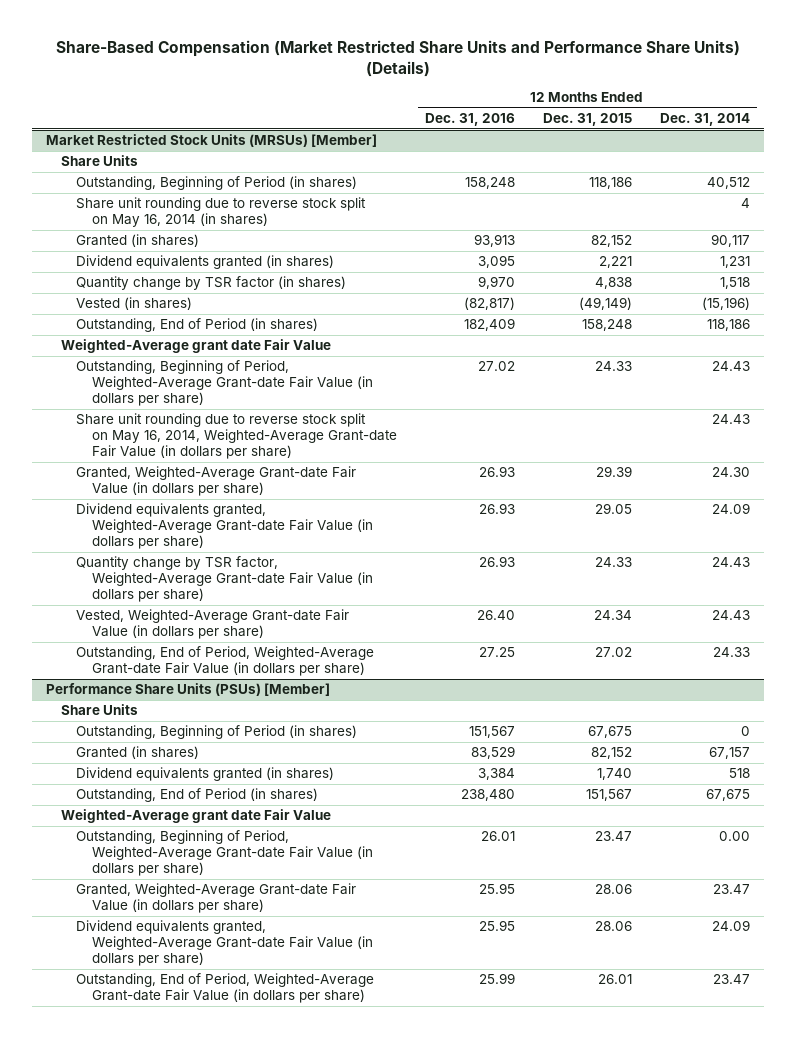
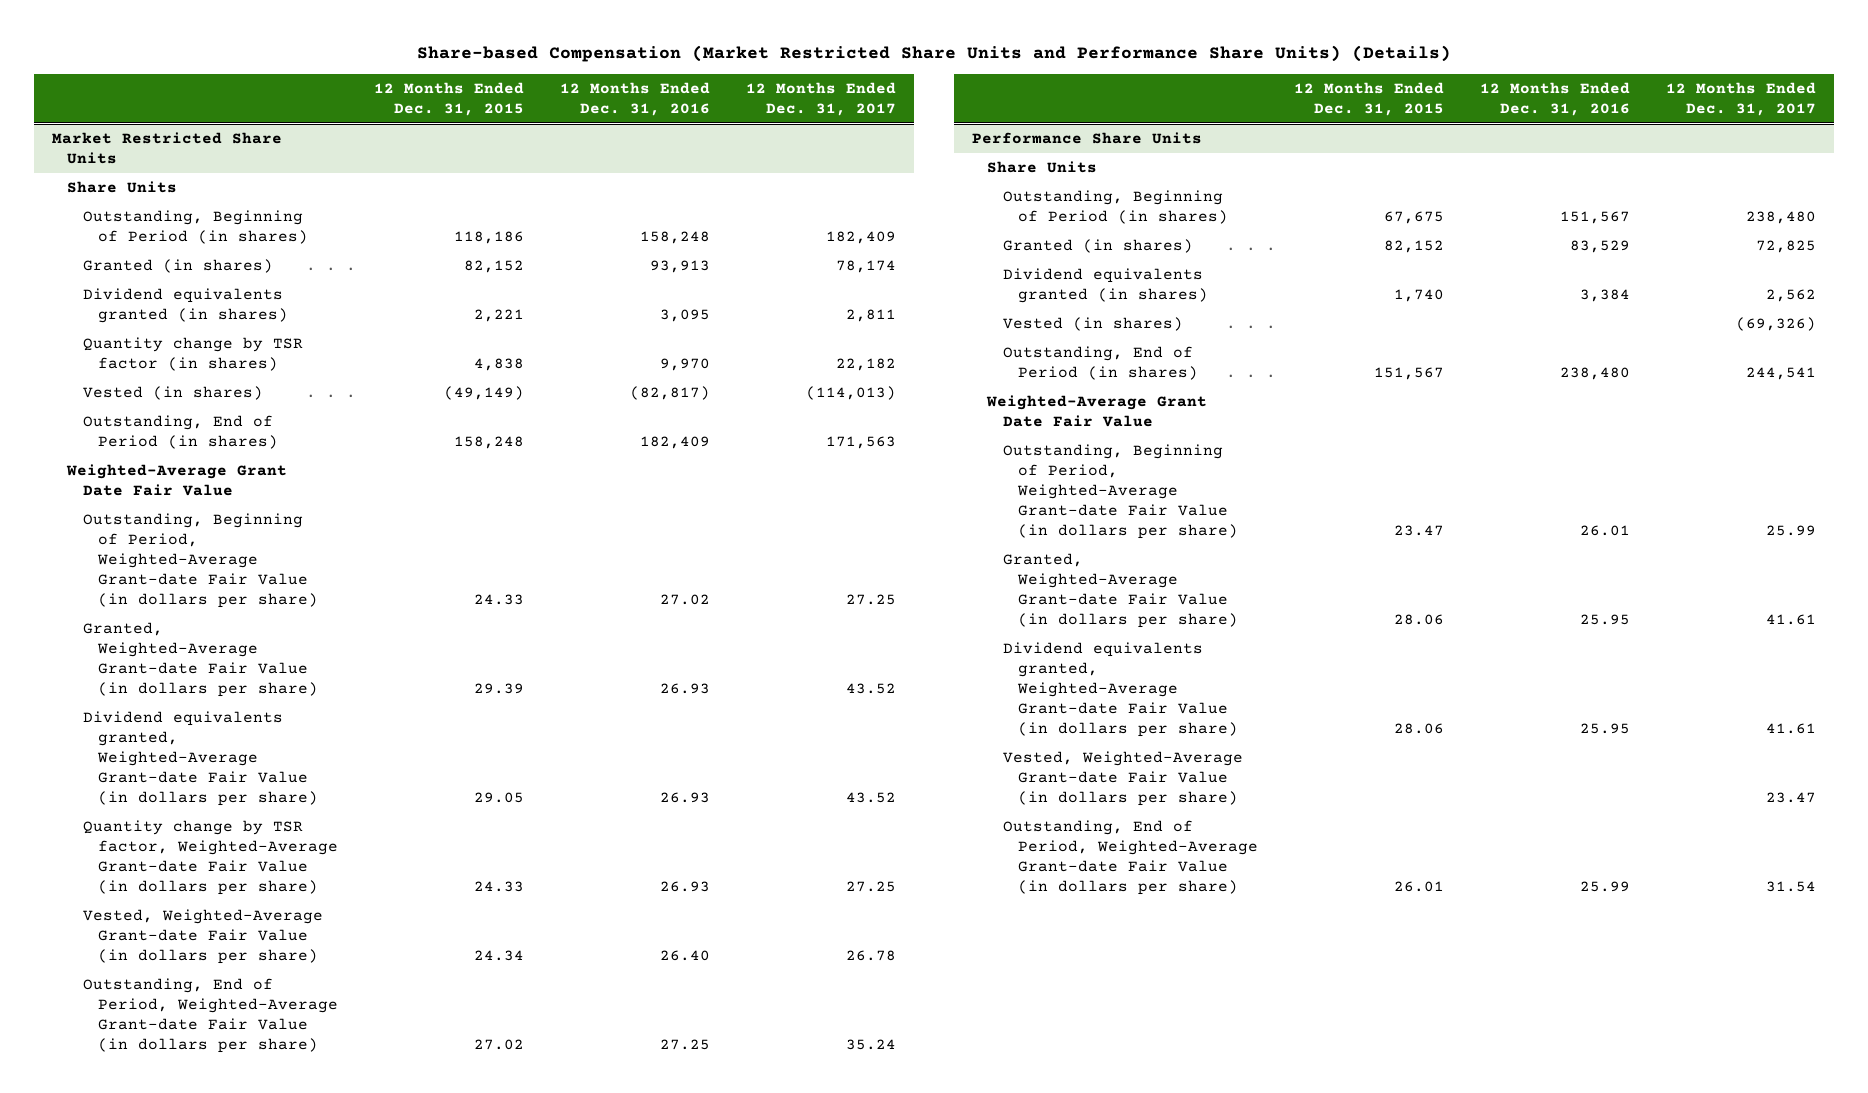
- Share-Based Compensation (Market Restricted Share Units and Performance Share Units) (Details)
+ Share-based Compensation (Market Restricted Share Units and Performance Share Units) (Details)
- | 12 Months Ended Dec. 31, 2016 | 12 Months Ended Dec. 31, 2015 | 12 Months Ended Dec. 31, 2014
+ | 12 Months Ended Dec. 31, 2015 | 12 Months Ended Dec. 31, 2016 | 12 Months Ended Dec. 31, 2017
- Market Restricted Stock Units (MRSUs) [Member]
+ Market Restricted Share Units
- Share unit rounding due to reverse stock split on May 16, 2014 (in shares) | | | 4
- Weighted-Average grant date Fair Value
+ Weighted-Average Grant Date Fair Value
- Share unit rounding due to reverse stock split on May 16, 2014, Weighted-Average Grant-date Fair Value (in dollars per share) | | | 24.43
- Performance Share Units (PSUs) [Member]
+ Performance Share Units
+ Vested (in shares) | | | (69,326)
- Weighted-Average grant date Fair Value
+ Weighted-Average Grant Date Fair Value
+ Vested, Weighted-Average Grant-date Fair Value (in dollars per share) | | | 23.47

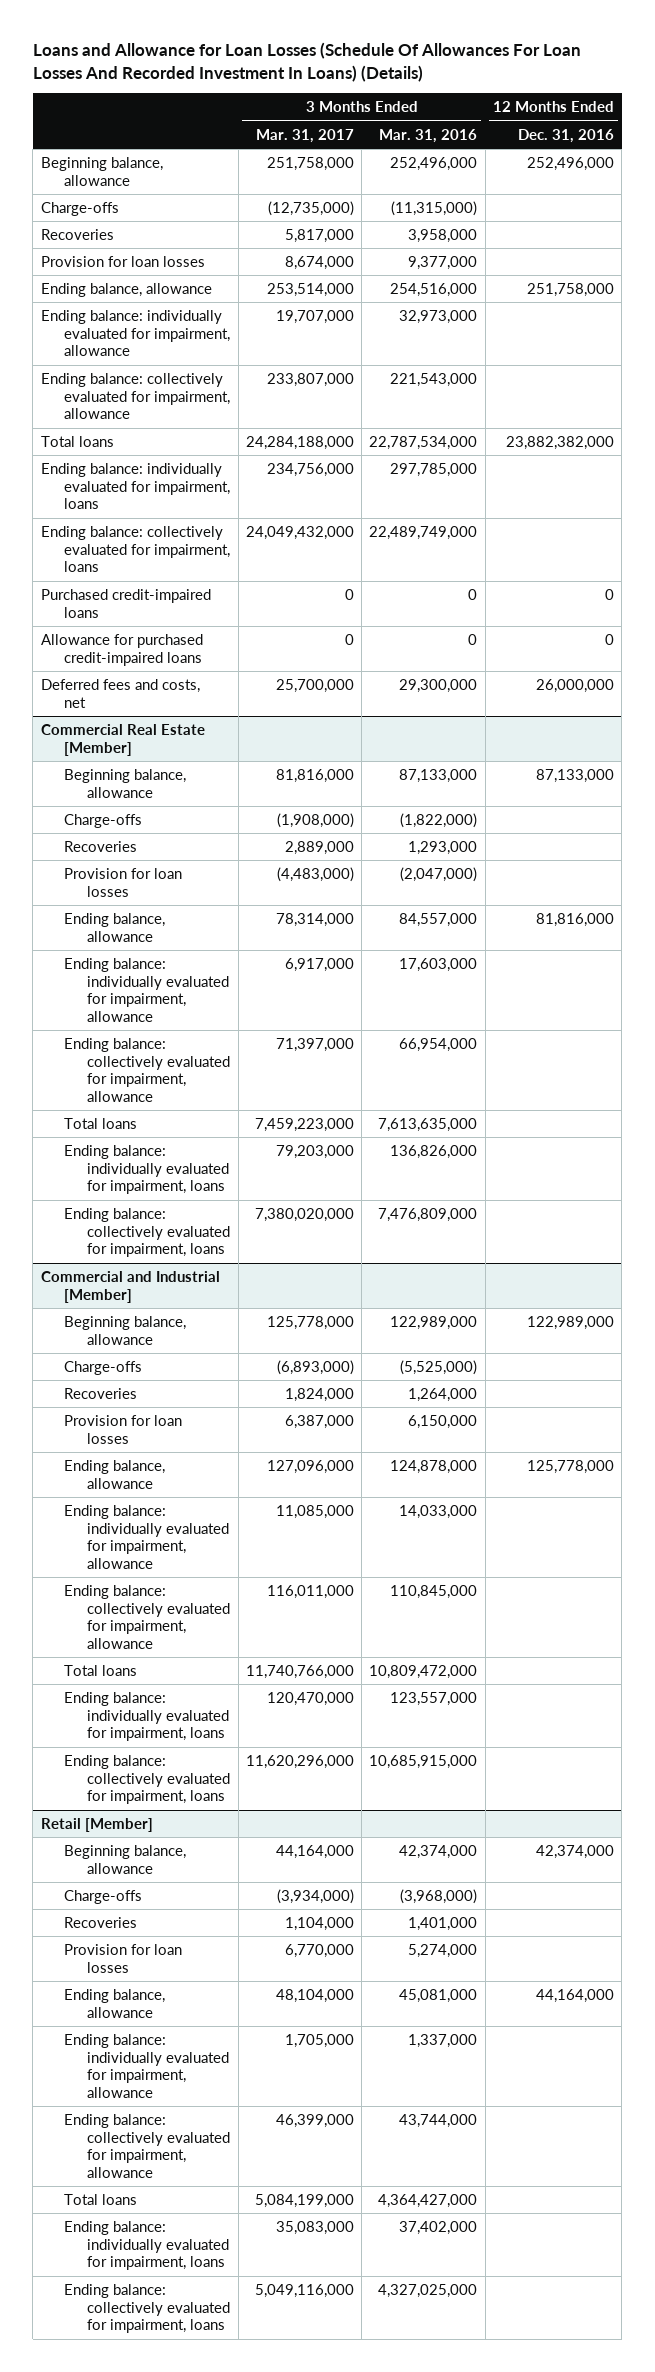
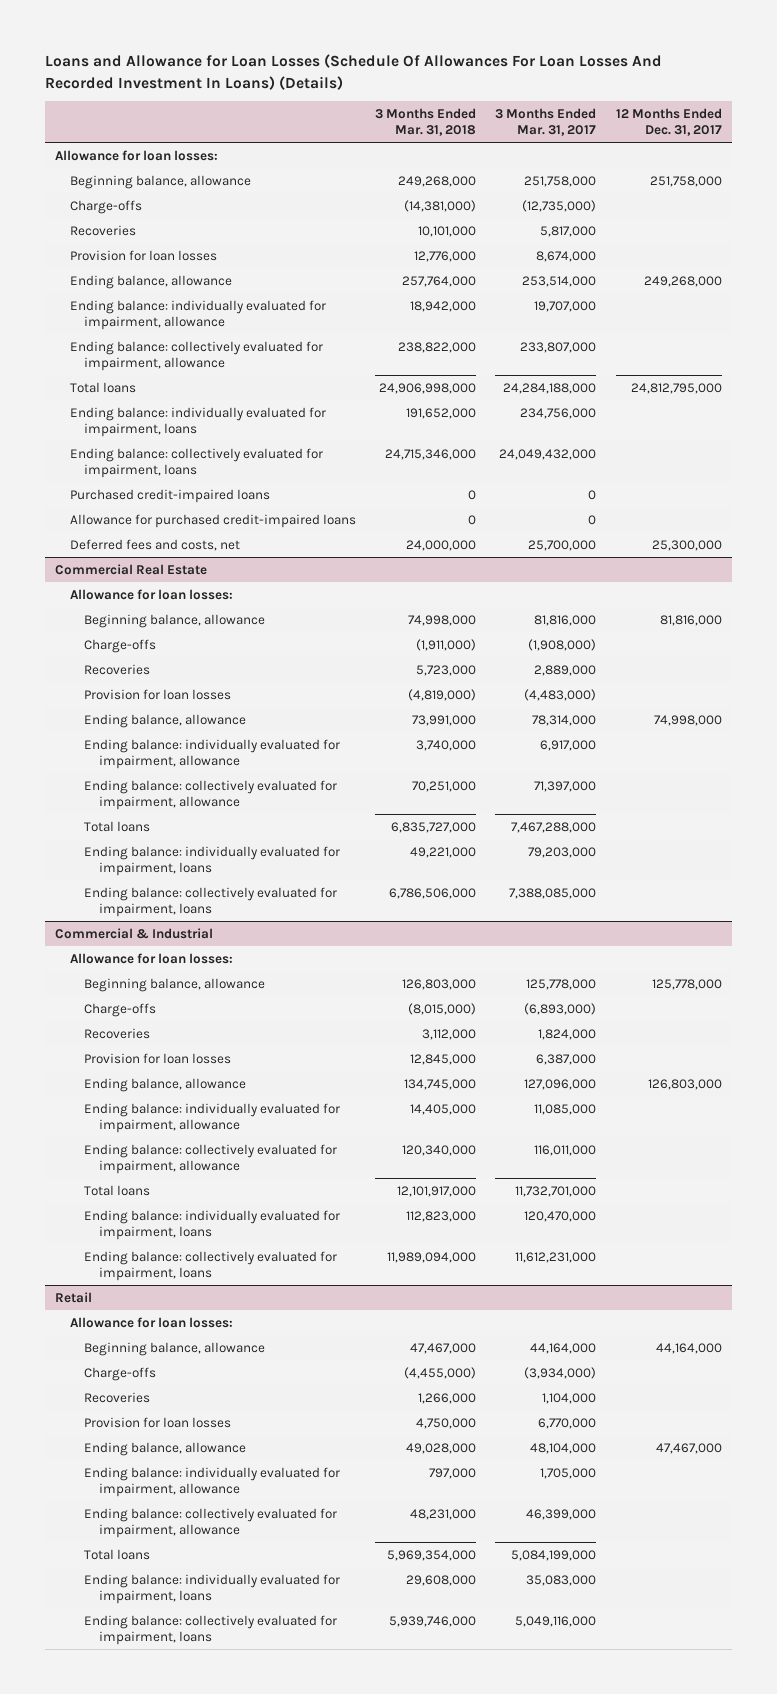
- | 3 Months Ended Mar. 31, 2017 | 3 Months Ended Mar. 31, 2016 | 12 Months Ended Dec. 31, 2016
+ | 3 Months Ended Mar. 31, 2018 | 3 Months Ended Mar. 31, 2017 | 12 Months Ended Dec. 31, 2017
+ Allowance for loan losses:
- Commercial Real Estate [Member]
+ Commercial Real Estate
+ Allowance for loan losses:
- Total loans | 7,459,223,000 | 7,613,635,000 |
+ Total loans | 6,835,727,000 | 7,467,288,000 |
- Ending balance: collectively evaluated for impairment, loans | 7,380,020,000 | 7,476,809,000 |
- Commercial and Industrial [Member]
+ Ending balance: collectively evaluated for impairment, loans | 6,786,506,000 | 7,388,085,000 |
+ Commercial & Industrial
+ Allowance for loan losses:
- Total loans | 11,740,766,000 | 10,809,472,000 |
+ Total loans | 12,101,917,000 | 11,732,701,000 |
- Ending balance: collectively evaluated for impairment, loans | 11,620,296,000 | 10,685,915,000 |
- Retail [Member]
+ Ending balance: collectively evaluated for impairment, loans | 11,989,094,000 | 11,612,231,000 |
+ Retail
+ Allowance for loan losses:

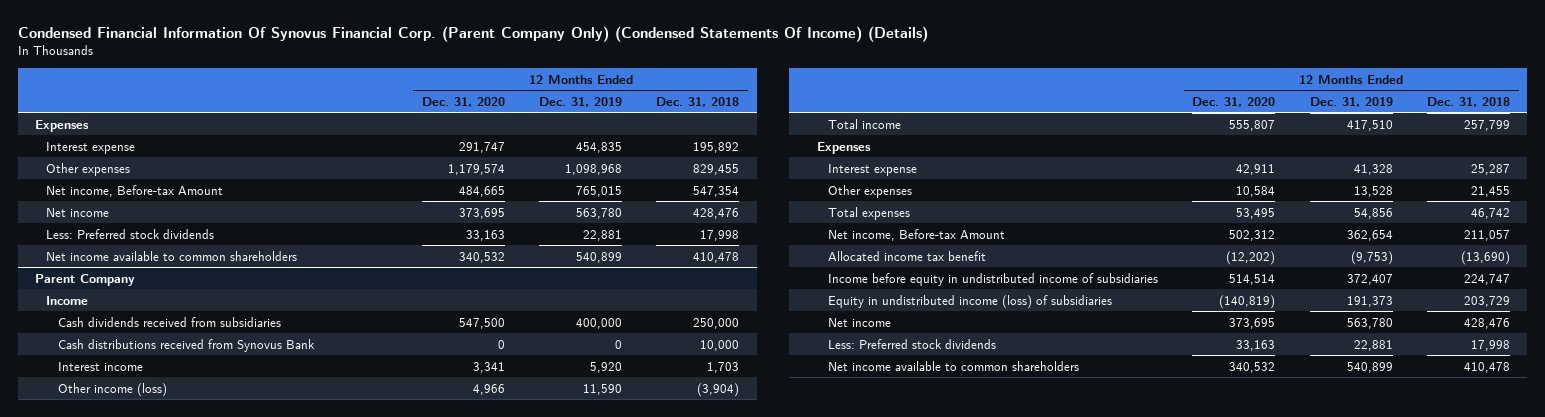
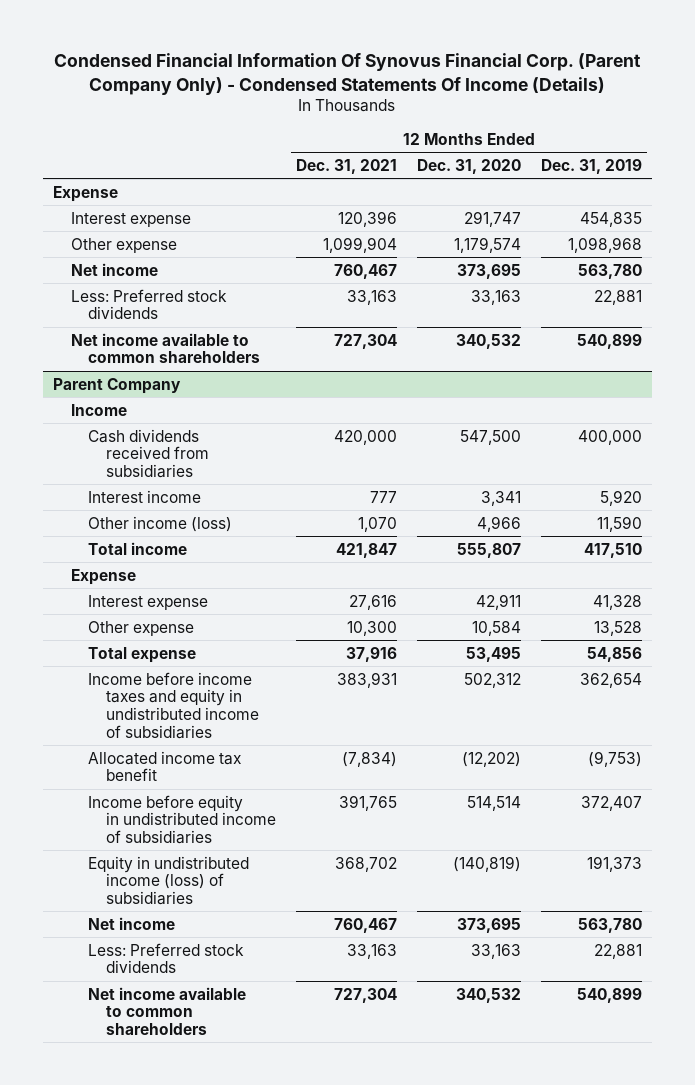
- Condensed Financial Information Of Synovus Financial Corp. (Parent Company Only) (Condensed Statements Of Income) (Details)
+ Condensed Financial Information Of Synovus Financial Corp. (Parent Company Only) - Condensed Statements Of Income (Details)
- | 12 Months Ended Dec. 31, 2020 | 12 Months Ended Dec. 31, 2019 | 12 Months Ended Dec. 31, 2018
+ | 12 Months Ended Dec. 31, 2021 | 12 Months Ended Dec. 31, 2020 | 12 Months Ended Dec. 31, 2019
- Expenses
+ Expense
- Other expenses | 1,179,574 | 1,098,968 | 829,455
- Net income, Before-tax Amount | 484,665 | 765,015 | 547,354
+ Other expense | 1,099,904 | 1,179,574 | 1,098,968
@ Parent Company
- Cash distributions received from Synovus Bank | 0 | 0 | 10,000
- Expenses
+ Expense
- Other expenses | 10,584 | 13,528 | 21,455
- Total expenses | 53,495 | 54,856 | 46,742
- Net income, Before-tax Amount | 502,312 | 362,654 | 211,057
+ Other expense | 10,300 | 10,584 | 13,528
+ Total expense | 37,916 | 53,495 | 54,856
+ Income before income taxes and equity in undistributed income of subsidiaries | 383,931 | 502,312 | 362,654

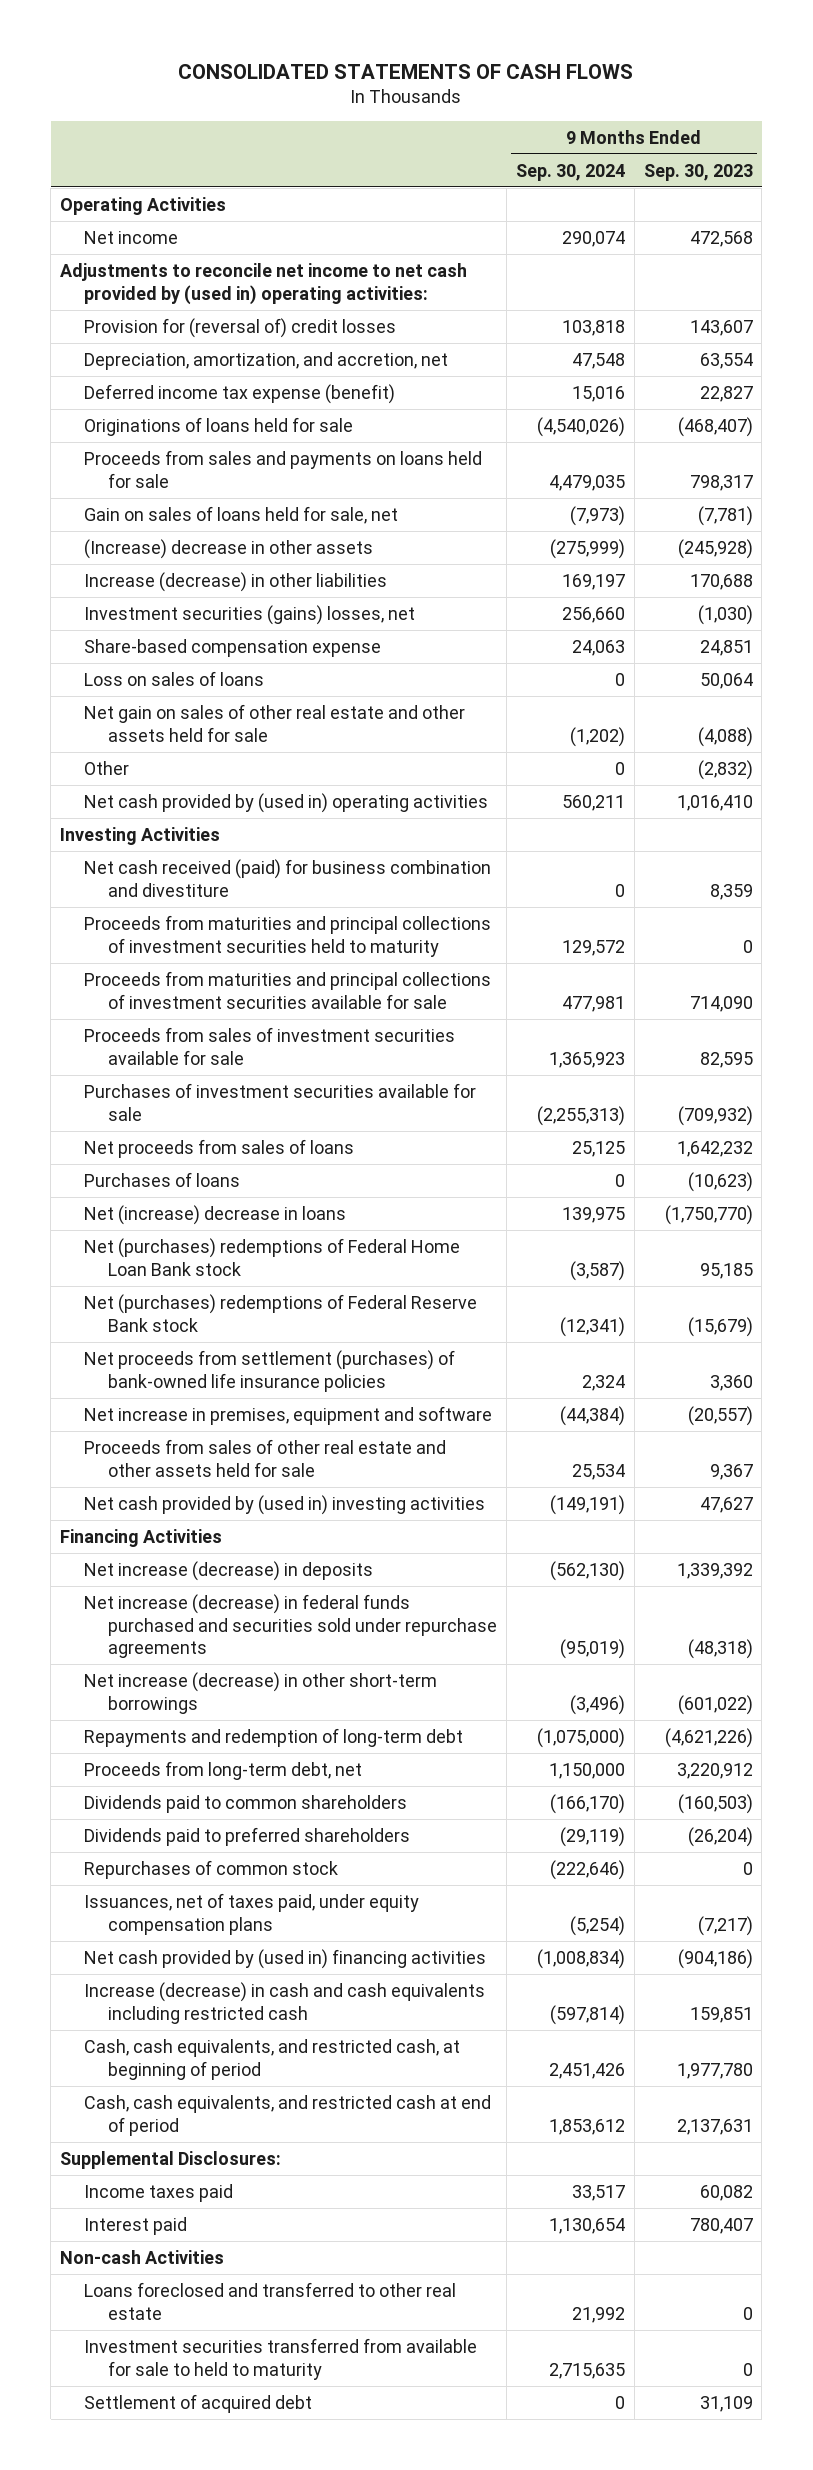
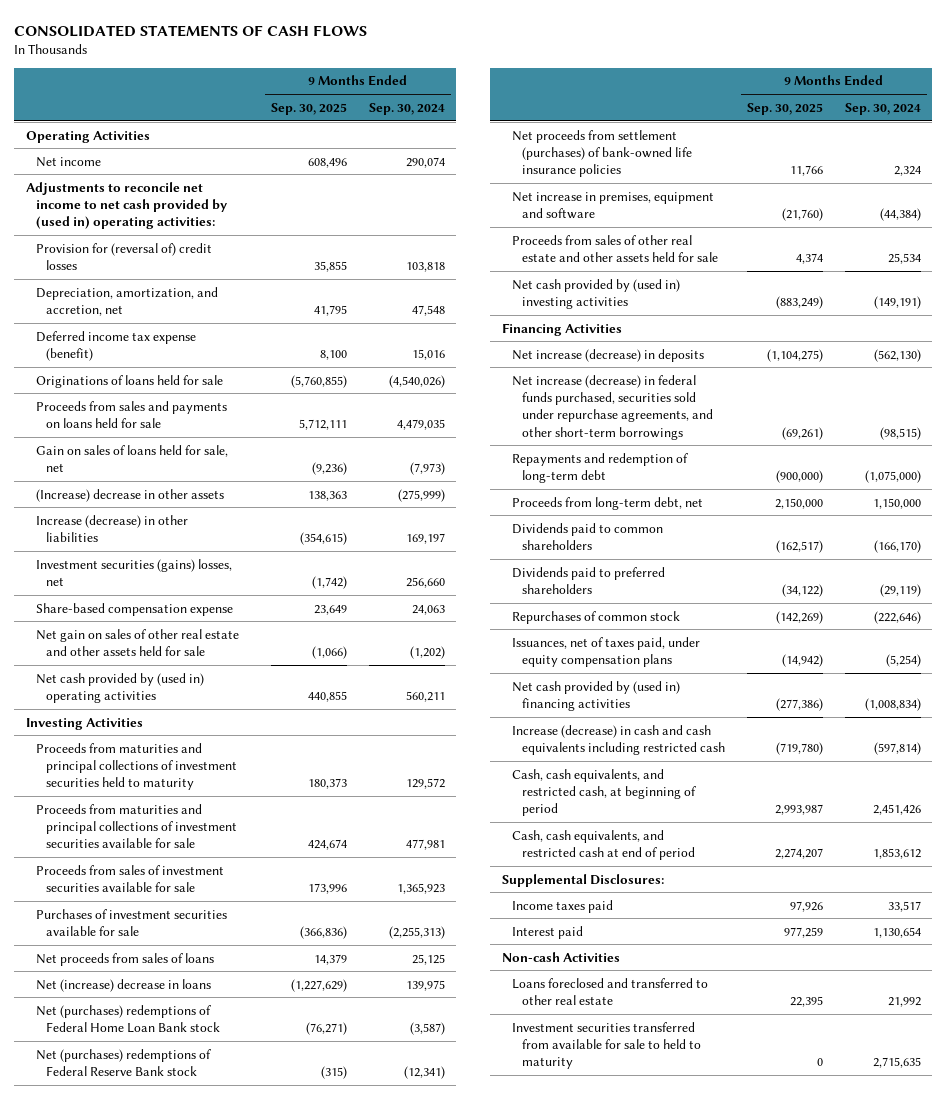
- | 9 Months Ended Sep. 30, 2024 | 9 Months Ended Sep. 30, 2023
+ | 9 Months Ended Sep. 30, 2025 | 9 Months Ended Sep. 30, 2024
- Loss on sales of loans | 0 | 50,064
- Other | 0 | (2,832)
- Net cash received (paid) for business combination and divestiture | 0 | 8,359
- Purchases of loans | 0 | (10,623)
- Net increase (decrease) in federal funds purchased and securities sold under repurchase agreements | (95,019) | (48,318)
- Net increase (decrease) in other short-term borrowings | (3,496) | (601,022)
+ Net increase (decrease) in federal funds purchased, securities sold under repurchase agreements, and other short-term borrowings | (69,261) | (98,515)
- Settlement of acquired debt | 0 | 31,109

